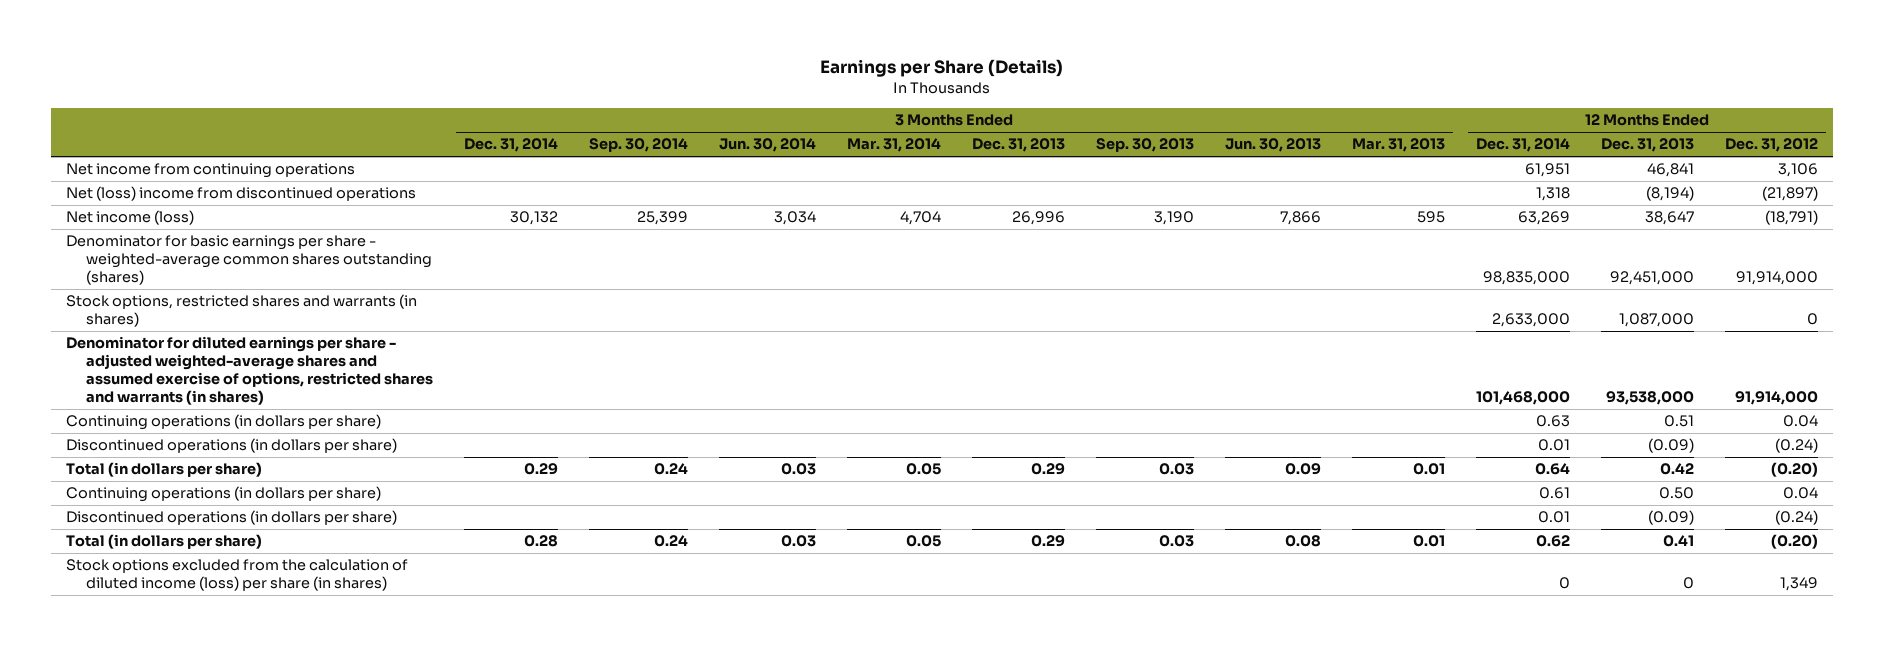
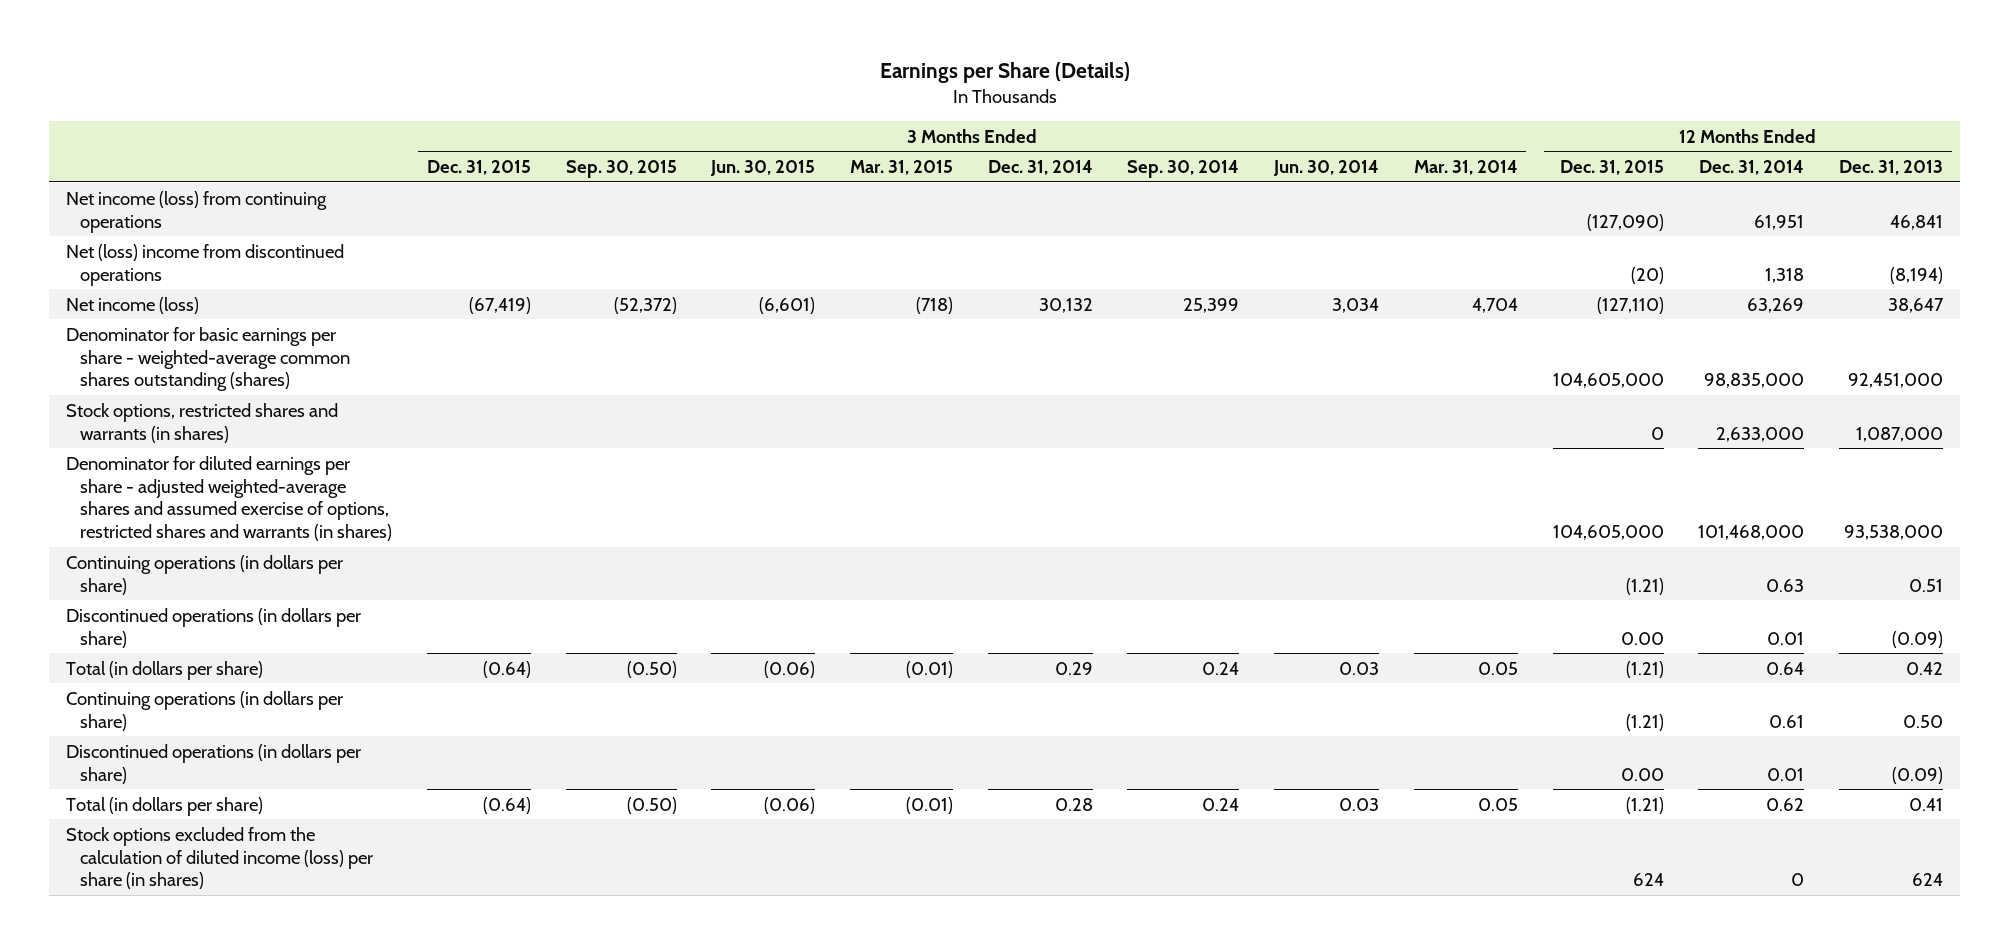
- | 3 Months Ended Dec. 31, 2014 | 3 Months Ended Sep. 30, 2014 | 3 Months Ended Jun. 30, 2014 | 3 Months Ended Mar. 31, 2014 | 3 Months Ended Dec. 31, 2013 | 3 Months Ended Sep. 30, 2013 | 3 Months Ended Jun. 30, 2013 | 3 Months Ended Mar. 31, 2013 | 12 Months Ended Dec. 31, 2014 | 12 Months Ended Dec. 31, 2013 | 12 Months Ended Dec. 31, 2012
+ | 3 Months Ended Dec. 31, 2015 | 3 Months Ended Sep. 30, 2015 | 3 Months Ended Jun. 30, 2015 | 3 Months Ended Mar. 31, 2015 | 3 Months Ended Dec. 31, 2014 | 3 Months Ended Sep. 30, 2014 | 3 Months Ended Jun. 30, 2014 | 3 Months Ended Mar. 31, 2014 | 12 Months Ended Dec. 31, 2015 | 12 Months Ended Dec. 31, 2014 | 12 Months Ended Dec. 31, 2013
- Net income from continuing operations | | | | | | | | | 61,951 | 46,841 | 3,106
+ Net income (loss) from continuing operations | | | | | | | | | (127,090) | 61,951 | 46,841
- Stock options excluded from the calculation of diluted income (loss) per share (in shares) | | | | | | | | | 0 | 0 | 1,349
+ Stock options excluded from the calculation of diluted income (loss) per share (in shares) | | | | | | | | | 624 | 0 | 624

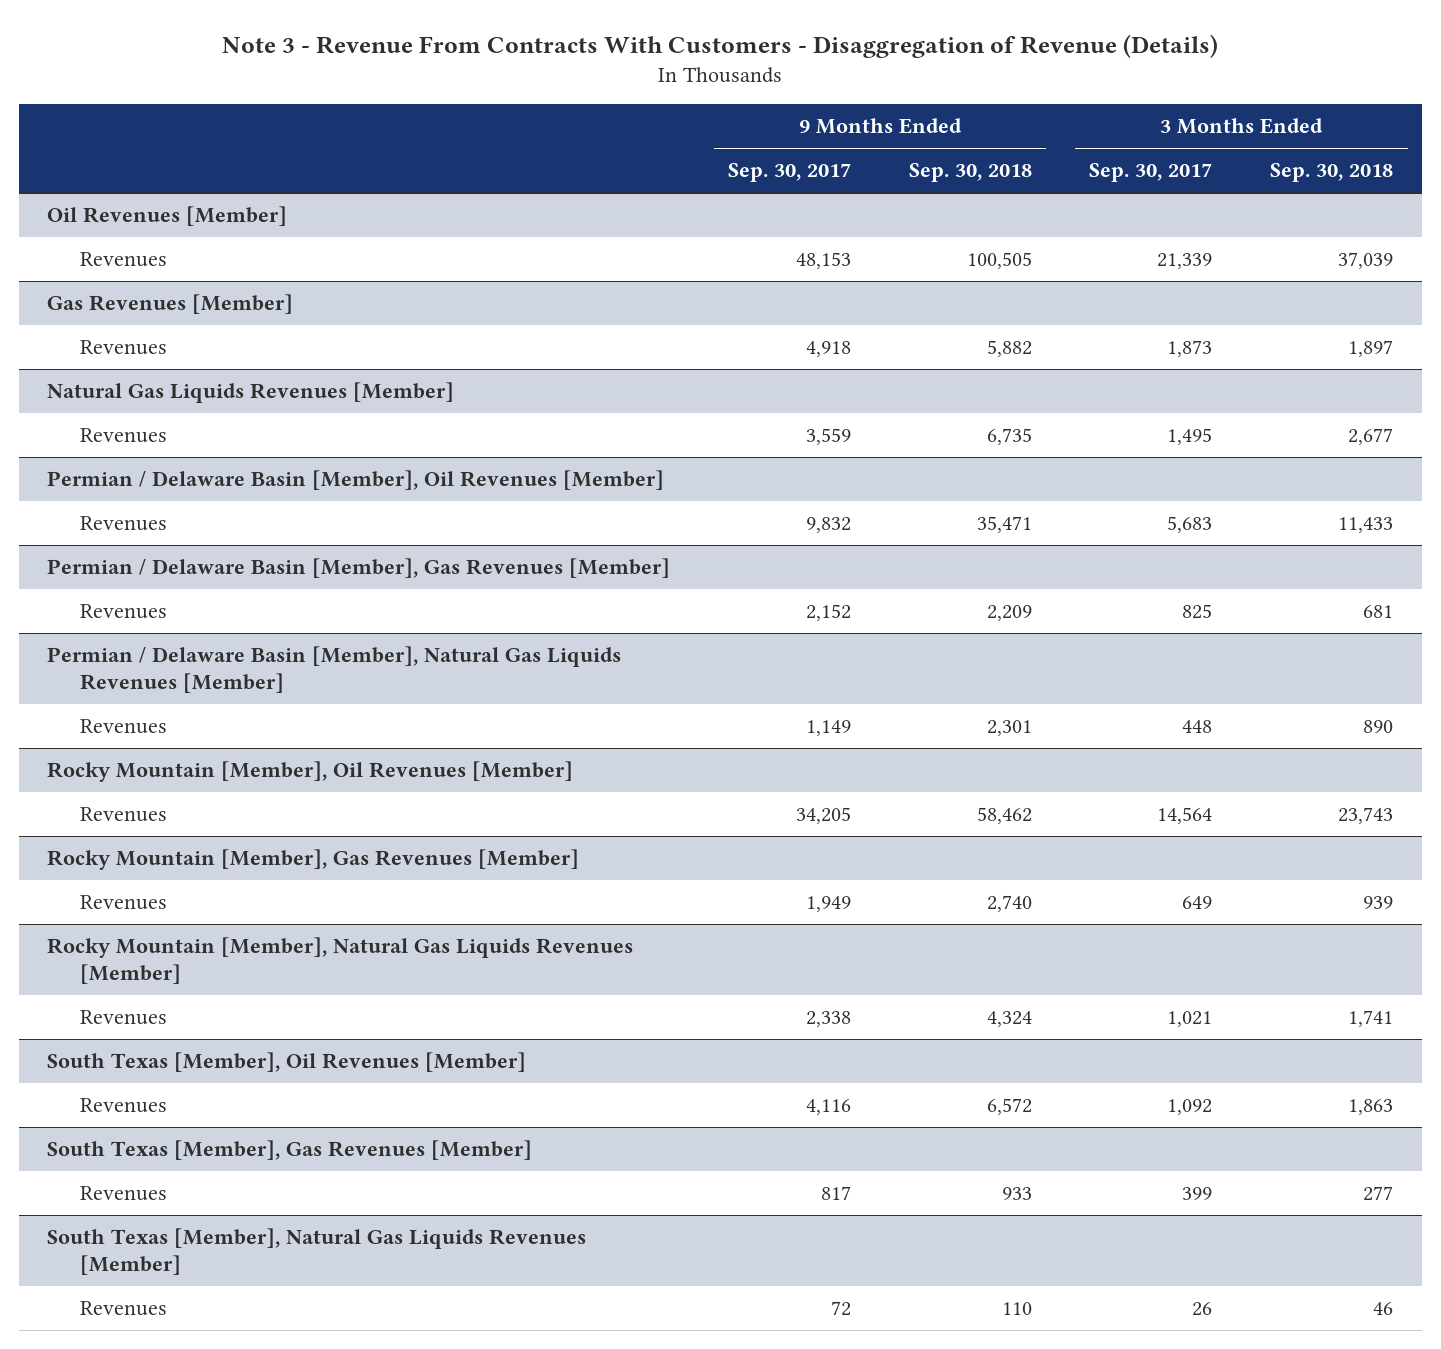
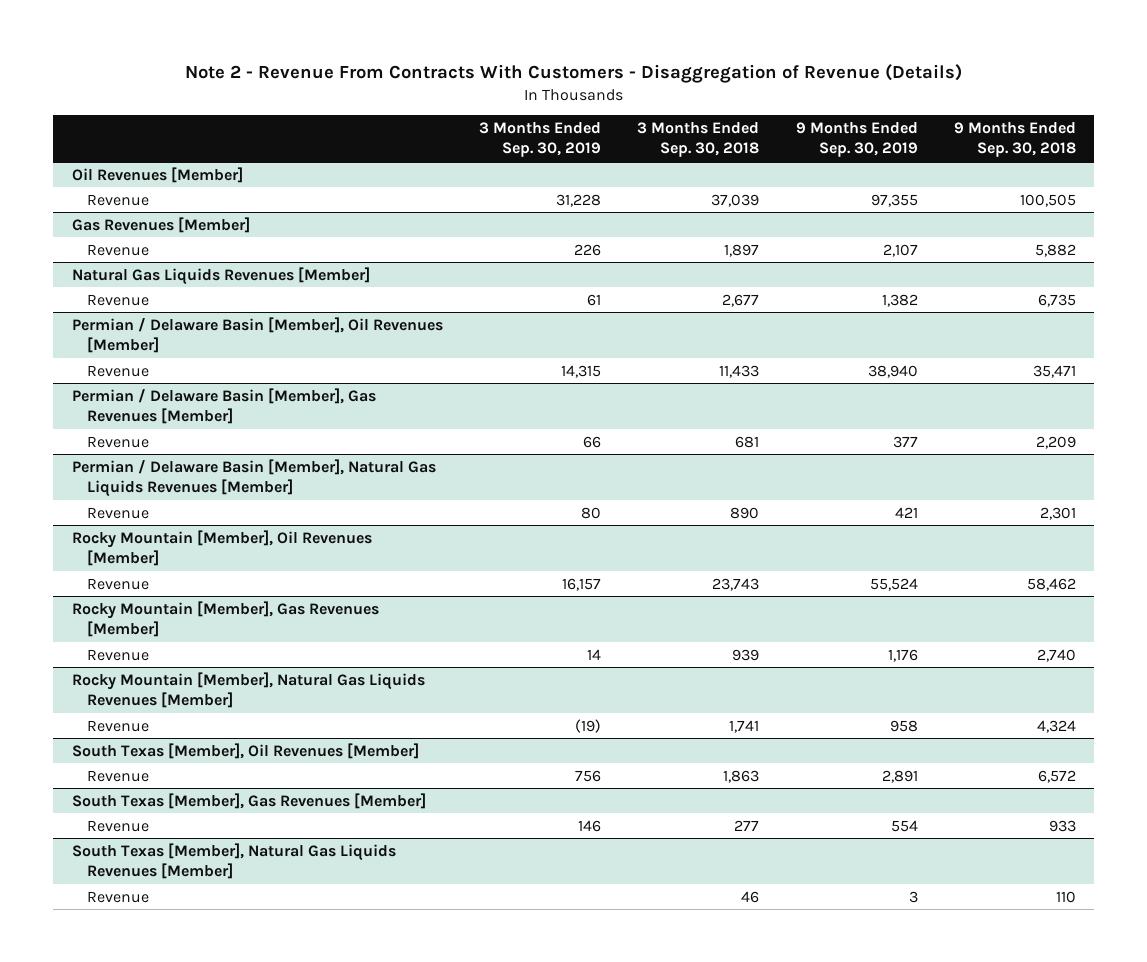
- Note 3 - Revenue From Contracts With Customers - Disaggregation of Revenue (Details)
+ Note 2 - Revenue From Contracts With Customers - Disaggregation of Revenue (Details)
- | 9 Months Ended Sep. 30, 2017 | 9 Months Ended Sep. 30, 2018 | 3 Months Ended Sep. 30, 2017 | 3 Months Ended Sep. 30, 2018
+ | 3 Months Ended Sep. 30, 2019 | 3 Months Ended Sep. 30, 2018 | 9 Months Ended Sep. 30, 2019 | 9 Months Ended Sep. 30, 2018
@ Oil Revenues [Member]
- Revenues | 48,153 | 100,505 | 21,339 | 37,039
+ Revenue | 31,228 | 37,039 | 97,355 | 100,505
@ Gas Revenues [Member]
- Revenues | 4,918 | 5,882 | 1,873 | 1,897
+ Revenue | 226 | 1,897 | 2,107 | 5,882
@ Natural Gas Liquids Revenues [Member]
- Revenues | 3,559 | 6,735 | 1,495 | 2,677
+ Revenue | 61 | 2,677 | 1,382 | 6,735
@ Permian / Delaware Basin [Member], Oil Revenues [Member]
- Revenues | 9,832 | 35,471 | 5,683 | 11,433
+ Revenue | 14,315 | 11,433 | 38,940 | 35,471
@ Permian / Delaware Basin [Member], Gas Revenues [Member]
- Revenues | 2,152 | 2,209 | 825 | 681
+ Revenue | 66 | 681 | 377 | 2,209
@ Permian / Delaware Basin [Member], Natural Gas Liquids Revenues [Member]
- Revenues | 1,149 | 2,301 | 448 | 890
+ Revenue | 80 | 890 | 421 | 2,301
@ Rocky Mountain [Member], Oil Revenues [Member]
- Revenues | 34,205 | 58,462 | 14,564 | 23,743
+ Revenue | 16,157 | 23,743 | 55,524 | 58,462
@ Rocky Mountain [Member], Gas Revenues [Member]
- Revenues | 1,949 | 2,740 | 649 | 939
+ Revenue | 14 | 939 | 1,176 | 2,740
@ Rocky Mountain [Member], Natural Gas Liquids Revenues [Member]
- Revenues | 2,338 | 4,324 | 1,021 | 1,741
+ Revenue | (19) | 1,741 | 958 | 4,324
@ South Texas [Member], Oil Revenues [Member]
- Revenues | 4,116 | 6,572 | 1,092 | 1,863
+ Revenue | 756 | 1,863 | 2,891 | 6,572
@ South Texas [Member], Gas Revenues [Member]
- Revenues | 817 | 933 | 399 | 277
+ Revenue | 146 | 277 | 554 | 933
@ South Texas [Member], Natural Gas Liquids Revenues [Member]
- Revenues | 72 | 110 | 26 | 46
+ Revenue | | 46 | 3 | 110

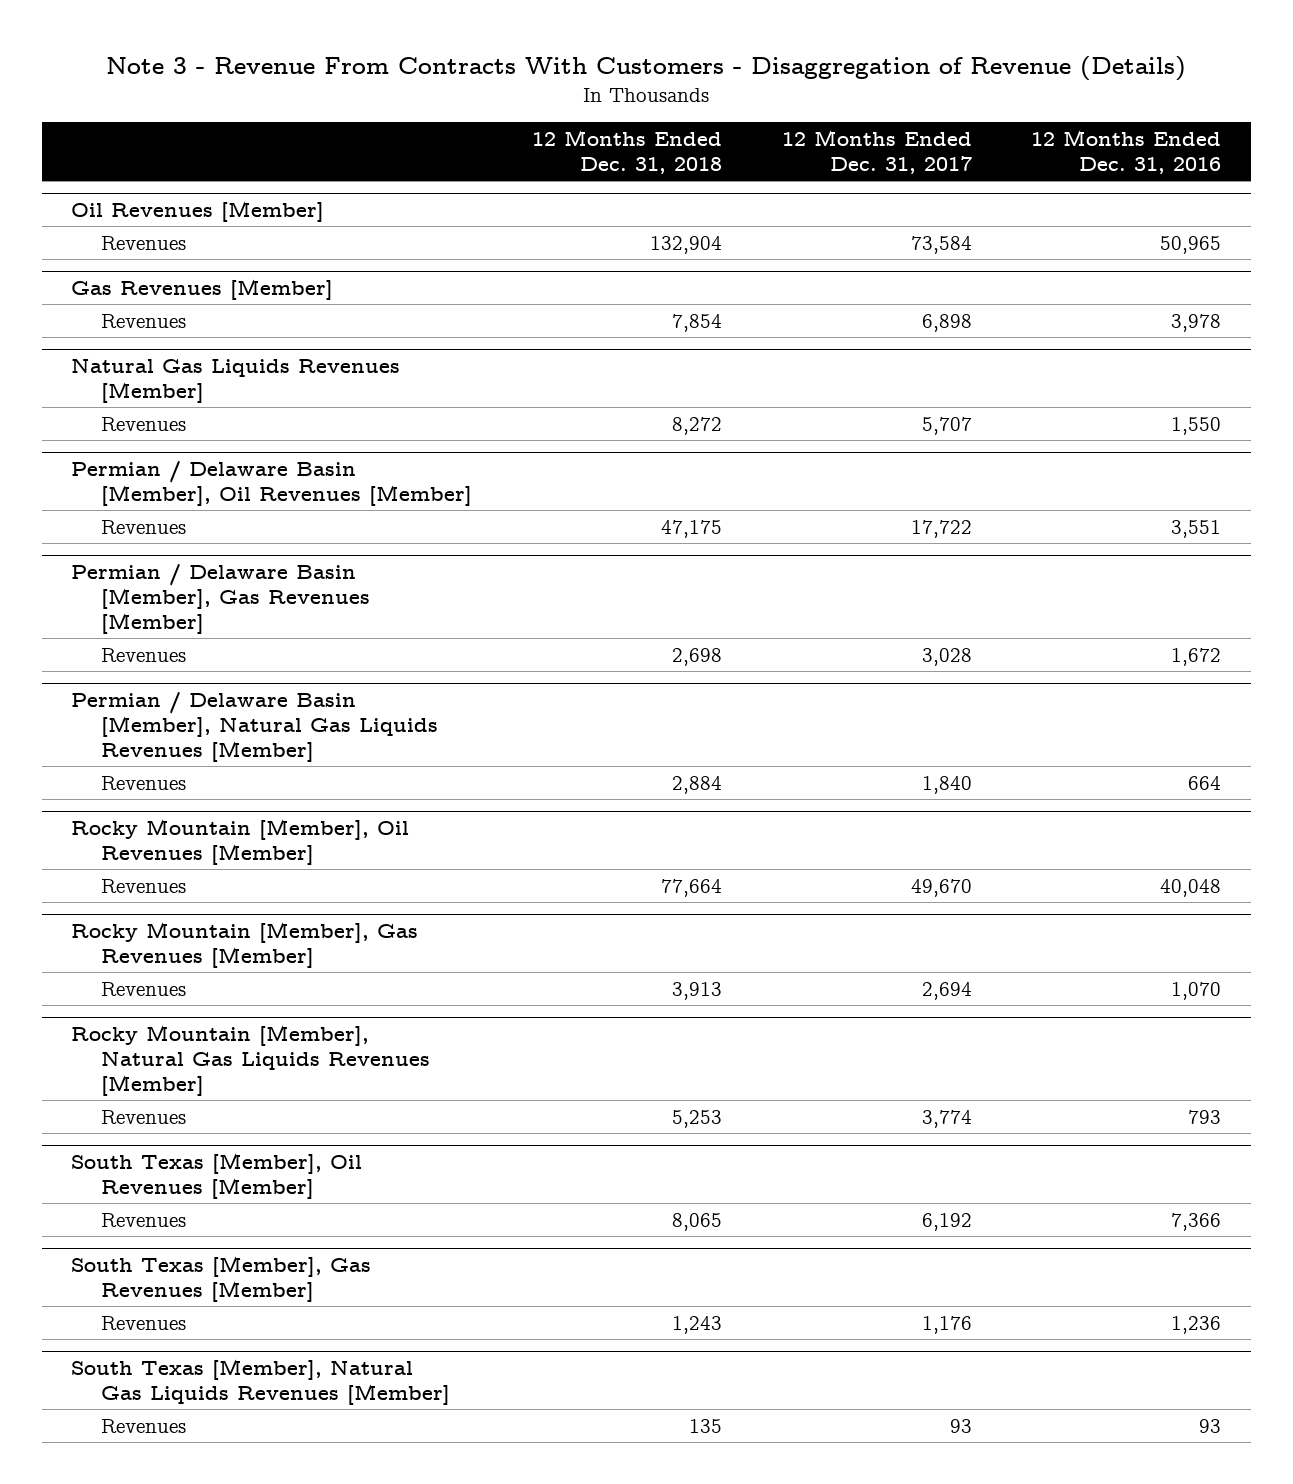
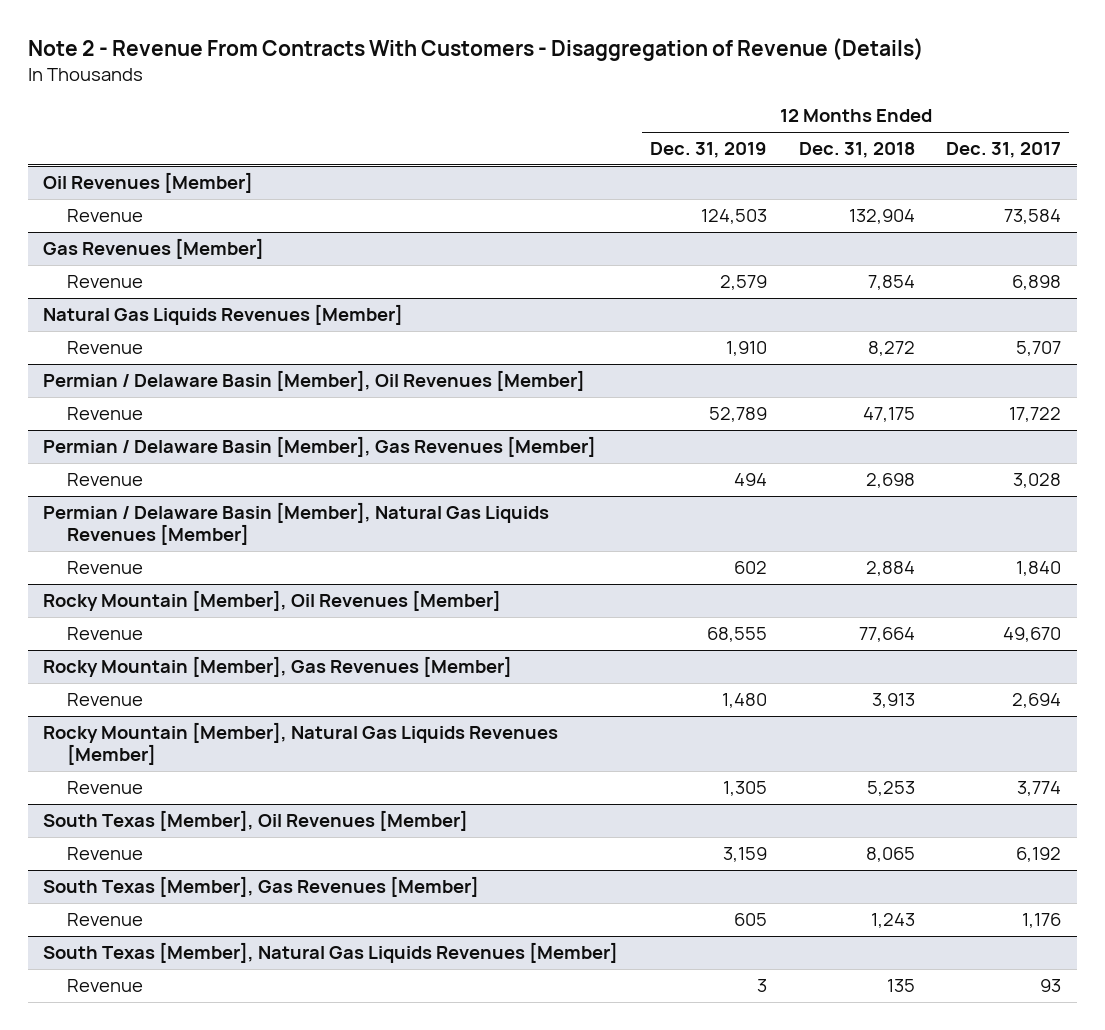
- Note 3 - Revenue From Contracts With Customers - Disaggregation of Revenue (Details)
+ Note 2 - Revenue From Contracts With Customers - Disaggregation of Revenue (Details)
- | 12 Months Ended Dec. 31, 2018 | 12 Months Ended Dec. 31, 2017 | 12 Months Ended Dec. 31, 2016
+ | 12 Months Ended Dec. 31, 2019 | 12 Months Ended Dec. 31, 2018 | 12 Months Ended Dec. 31, 2017
@ Oil Revenues [Member]
- Revenues | 132,904 | 73,584 | 50,965
+ Revenue | 124,503 | 132,904 | 73,584
@ Gas Revenues [Member]
- Revenues | 7,854 | 6,898 | 3,978
+ Revenue | 2,579 | 7,854 | 6,898
@ Natural Gas Liquids Revenues [Member]
- Revenues | 8,272 | 5,707 | 1,550
+ Revenue | 1,910 | 8,272 | 5,707
@ Permian / Delaware Basin [Member], Oil Revenues [Member]
- Revenues | 47,175 | 17,722 | 3,551
+ Revenue | 52,789 | 47,175 | 17,722
@ Permian / Delaware Basin [Member], Gas Revenues [Member]
- Revenues | 2,698 | 3,028 | 1,672
+ Revenue | 494 | 2,698 | 3,028
@ Permian / Delaware Basin [Member], Natural Gas Liquids Revenues [Member]
- Revenues | 2,884 | 1,840 | 664
+ Revenue | 602 | 2,884 | 1,840
@ Rocky Mountain [Member], Oil Revenues [Member]
- Revenues | 77,664 | 49,670 | 40,048
+ Revenue | 68,555 | 77,664 | 49,670
@ Rocky Mountain [Member], Gas Revenues [Member]
- Revenues | 3,913 | 2,694 | 1,070
+ Revenue | 1,480 | 3,913 | 2,694
@ Rocky Mountain [Member], Natural Gas Liquids Revenues [Member]
- Revenues | 5,253 | 3,774 | 793
+ Revenue | 1,305 | 5,253 | 3,774
@ South Texas [Member], Oil Revenues [Member]
- Revenues | 8,065 | 6,192 | 7,366
+ Revenue | 3,159 | 8,065 | 6,192
@ South Texas [Member], Gas Revenues [Member]
- Revenues | 1,243 | 1,176 | 1,236
+ Revenue | 605 | 1,243 | 1,176
@ South Texas [Member], Natural Gas Liquids Revenues [Member]
- Revenues | 135 | 93 | 93
+ Revenue | 3 | 135 | 93

